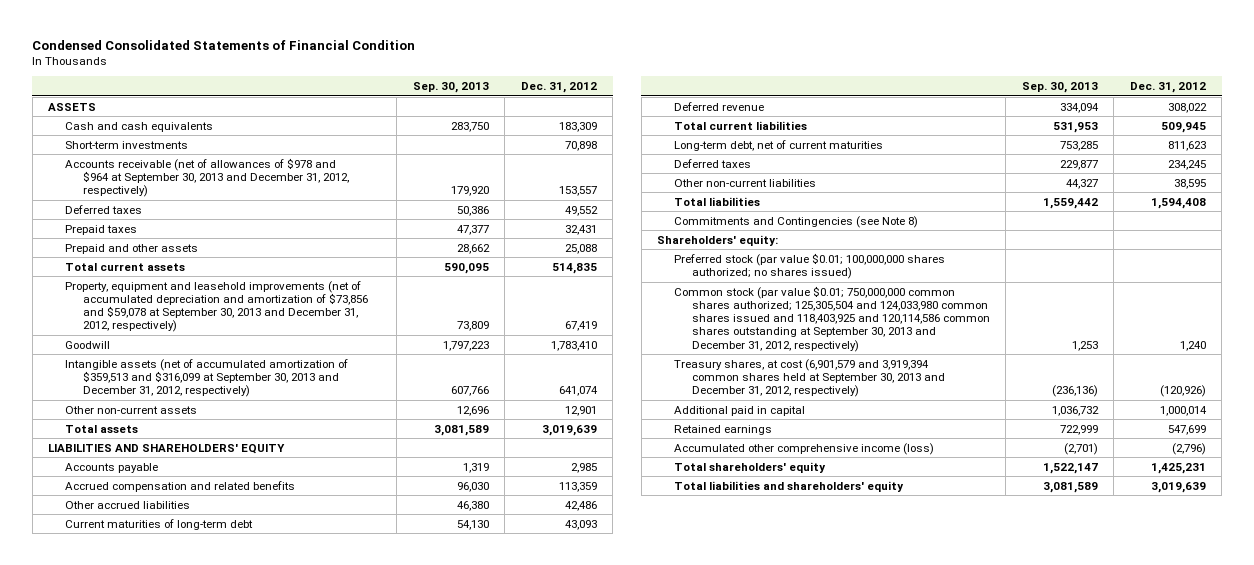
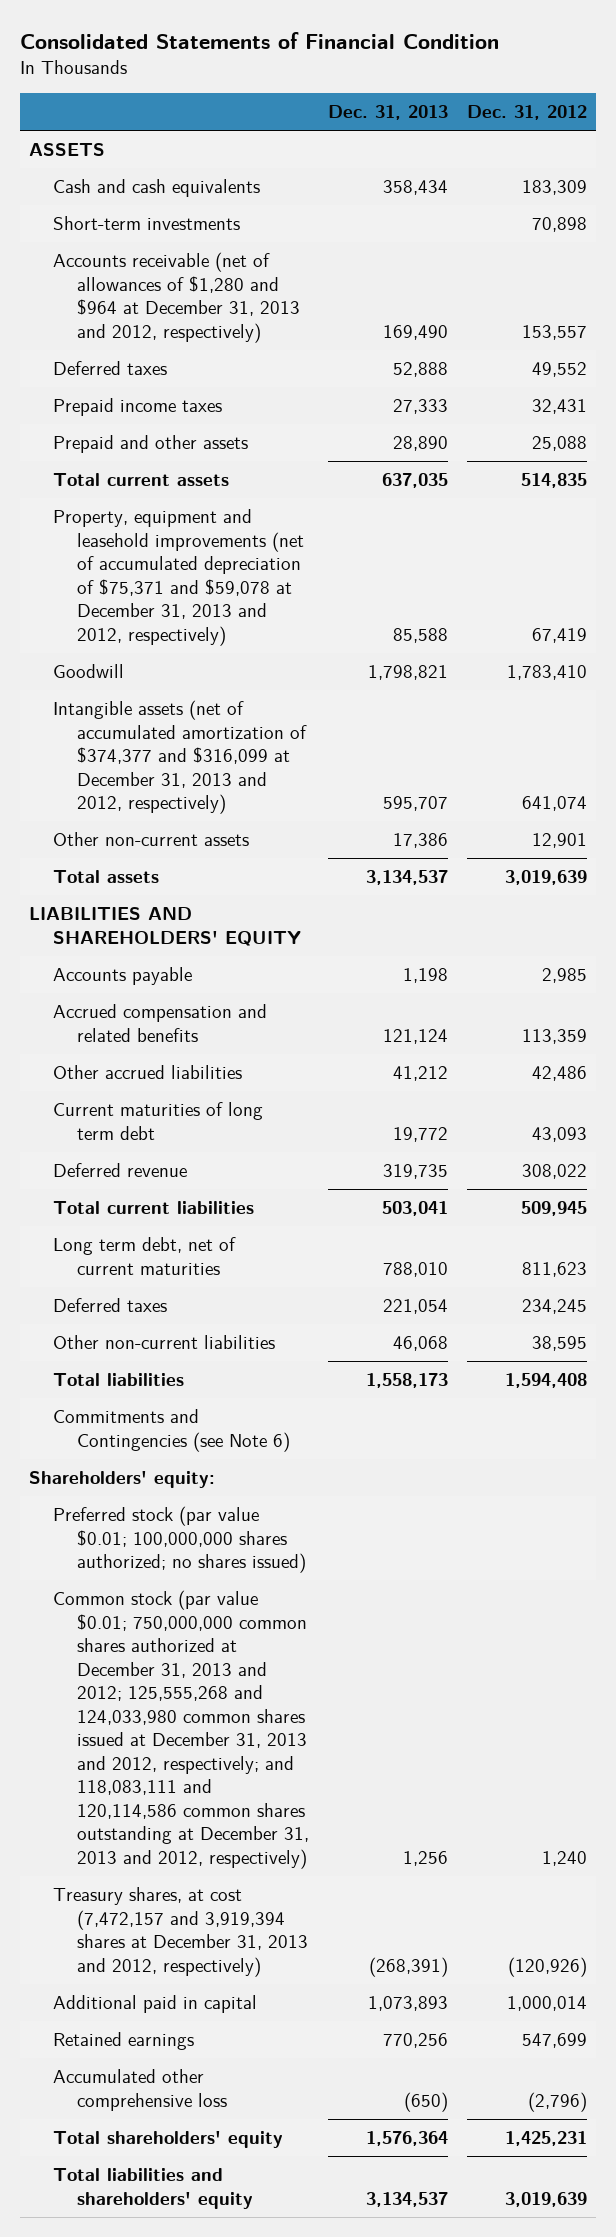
- Condensed Consolidated Statements of Financial Condition
+ Consolidated Statements of Financial Condition
- | Sep. 30, 2013 | Dec. 31, 2012
+ | Dec. 31, 2013 | Dec. 31, 2012
- Accounts receivable (net of allowances of $978 and $964 at September 30, 2013 and December 31, 2012, respectively) | 179,920 | 153,557
+ Accounts receivable (net of allowances of $1,280 and $964 at December 31, 2013 and 2012, respectively) | 169,490 | 153,557
- Prepaid taxes | 47,377 | 32,431
+ Prepaid income taxes | 27,333 | 32,431
- Property, equipment and leasehold improvements (net of accumulated depreciation and amortization of $73,856 and $59,078 at September 30, 2013 and December 31, 2012, respectively) | 73,809 | 67,419
+ Property, equipment and leasehold improvements (net of accumulated depreciation of $75,371 and $59,078 at December 31, 2013 and 2012, respectively) | 85,588 | 67,419
- Intangible assets (net of accumulated amortization of $359,513 and $316,099 at September 30, 2013 and December 31, 2012, respectively) | 607,766 | 641,074
+ Intangible assets (net of accumulated amortization of $374,377 and $316,099 at December 31, 2013 and 2012, respectively) | 595,707 | 641,074
- Current maturities of long-term debt | 54,130 | 43,093
+ Current maturities of long term debt | 19,772 | 43,093
- Long-term debt, net of current maturities | 753,285 | 811,623
+ Long term debt, net of current maturities | 788,010 | 811,623
- Commitments and Contingencies (see Note 8)
+ Commitments and Contingencies (see Note 6)
- Common stock (par value $0.01; 750,000,000 common shares authorized; 125,305,504 and 124,033,980 common shares issued and 118,403,925 and 120,114,586 common shares outstanding at September 30, 2013 and December 31, 2012, respectively) | 1,253 | 1,240
- Treasury shares, at cost (6,901,579 and 3,919,394 common shares held at September 30, 2013 and December 31, 2012, respectively) | (236,136) | (120,926)
+ Common stock (par value $0.01; 750,000,000 common shares authorized at December 31, 2013 and 2012; 125,555,268 and 124,033,980 common shares issued at December 31, 2013 and 2012, respectively; and 118,083,111 and 120,114,586 common shares outstanding at December 31, 2013 and 2012, respectively) | 1,256 | 1,240
+ Treasury shares, at cost (7,472,157 and 3,919,394 shares at December 31, 2013 and 2012, respectively) | (268,391) | (120,926)
- Accumulated other comprehensive income (loss) | (2,701) | (2,796)
+ Accumulated other comprehensive loss | (650) | (2,796)

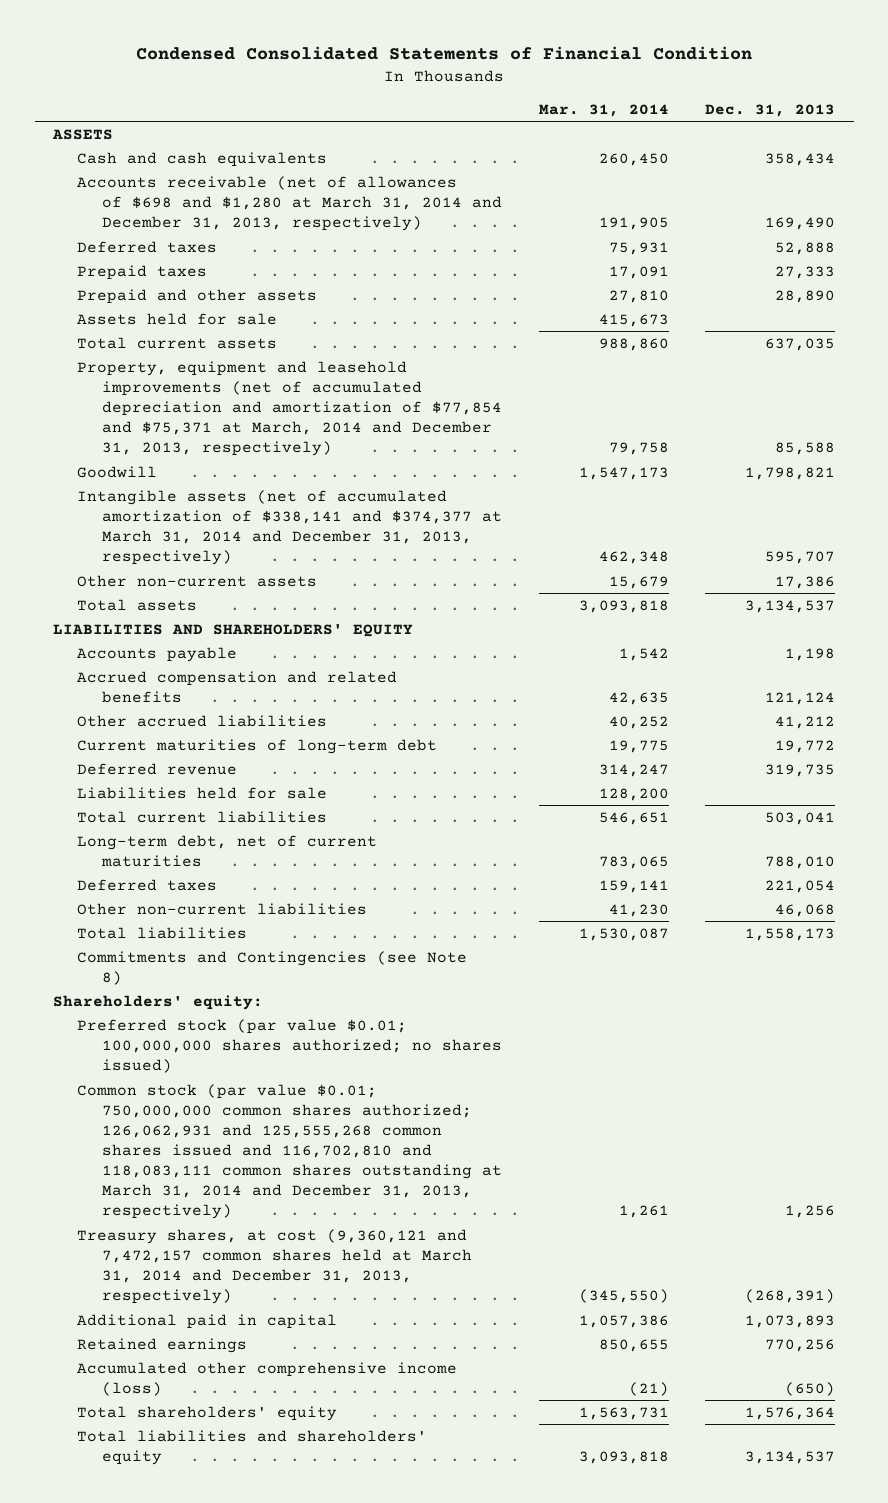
- Consolidated Statements of Financial Condition
+ Condensed Consolidated Statements of Financial Condition
- | Dec. 31, 2013 | Dec. 31, 2012
+ | Mar. 31, 2014 | Dec. 31, 2013
- Short-term investments | | 70,898
- Accounts receivable (net of allowances of $1,280 and $964 at December 31, 2013 and 2012, respectively) | 169,490 | 153,557
+ Accounts receivable (net of allowances of $698 and $1,280 at March 31, 2014 and December 31, 2013, respectively) | 191,905 | 169,490
- Prepaid income taxes | 27,333 | 32,431
+ Prepaid taxes | 17,091 | 27,333
+ Assets held for sale | 415,673 |
- Property, equipment and leasehold improvements (net of accumulated depreciation of $75,371 and $59,078 at December 31, 2013 and 2012, respectively) | 85,588 | 67,419
+ Property, equipment and leasehold improvements (net of accumulated depreciation and amortization of $77,854 and $75,371 at March, 2014 and December 31, 2013, respectively) | 79,758 | 85,588
- Intangible assets (net of accumulated amortization of $374,377 and $316,099 at December 31, 2013 and 2012, respectively) | 595,707 | 641,074
+ Intangible assets (net of accumulated amortization of $338,141 and $374,377 at March 31, 2014 and December 31, 2013, respectively) | 462,348 | 595,707
- Current maturities of long term debt | 19,772 | 43,093
+ Current maturities of long-term debt | 19,775 | 19,772
+ Liabilities held for sale | 128,200 |
- Long term debt, net of current maturities | 788,010 | 811,623
+ Long-term debt, net of current maturities | 783,065 | 788,010
- Commitments and Contingencies (see Note 6)
+ Commitments and Contingencies (see Note 8)
- Common stock (par value $0.01; 750,000,000 common shares authorized at December 31, 2013 and 2012; 125,555,268 and 124,033,980 common shares issued at December 31, 2013 and 2012, respectively; and 118,083,111 and 120,114,586 common shares outstanding at December 31, 2013 and 2012, respectively) | 1,256 | 1,240
- Treasury shares, at cost (7,472,157 and 3,919,394 shares at December 31, 2013 and 2012, respectively) | (268,391) | (120,926)
+ Common stock (par value $0.01; 750,000,000 common shares authorized; 126,062,931 and 125,555,268 common shares issued and 116,702,810 and 118,083,111 common shares outstanding at March 31, 2014 and December 31, 2013, respectively) | 1,261 | 1,256
+ Treasury shares, at cost (9,360,121 and 7,472,157 common shares held at March 31, 2014 and December 31, 2013, respectively) | (345,550) | (268,391)
- Accumulated other comprehensive loss | (650) | (2,796)
+ Accumulated other comprehensive income (loss) | (21) | (650)

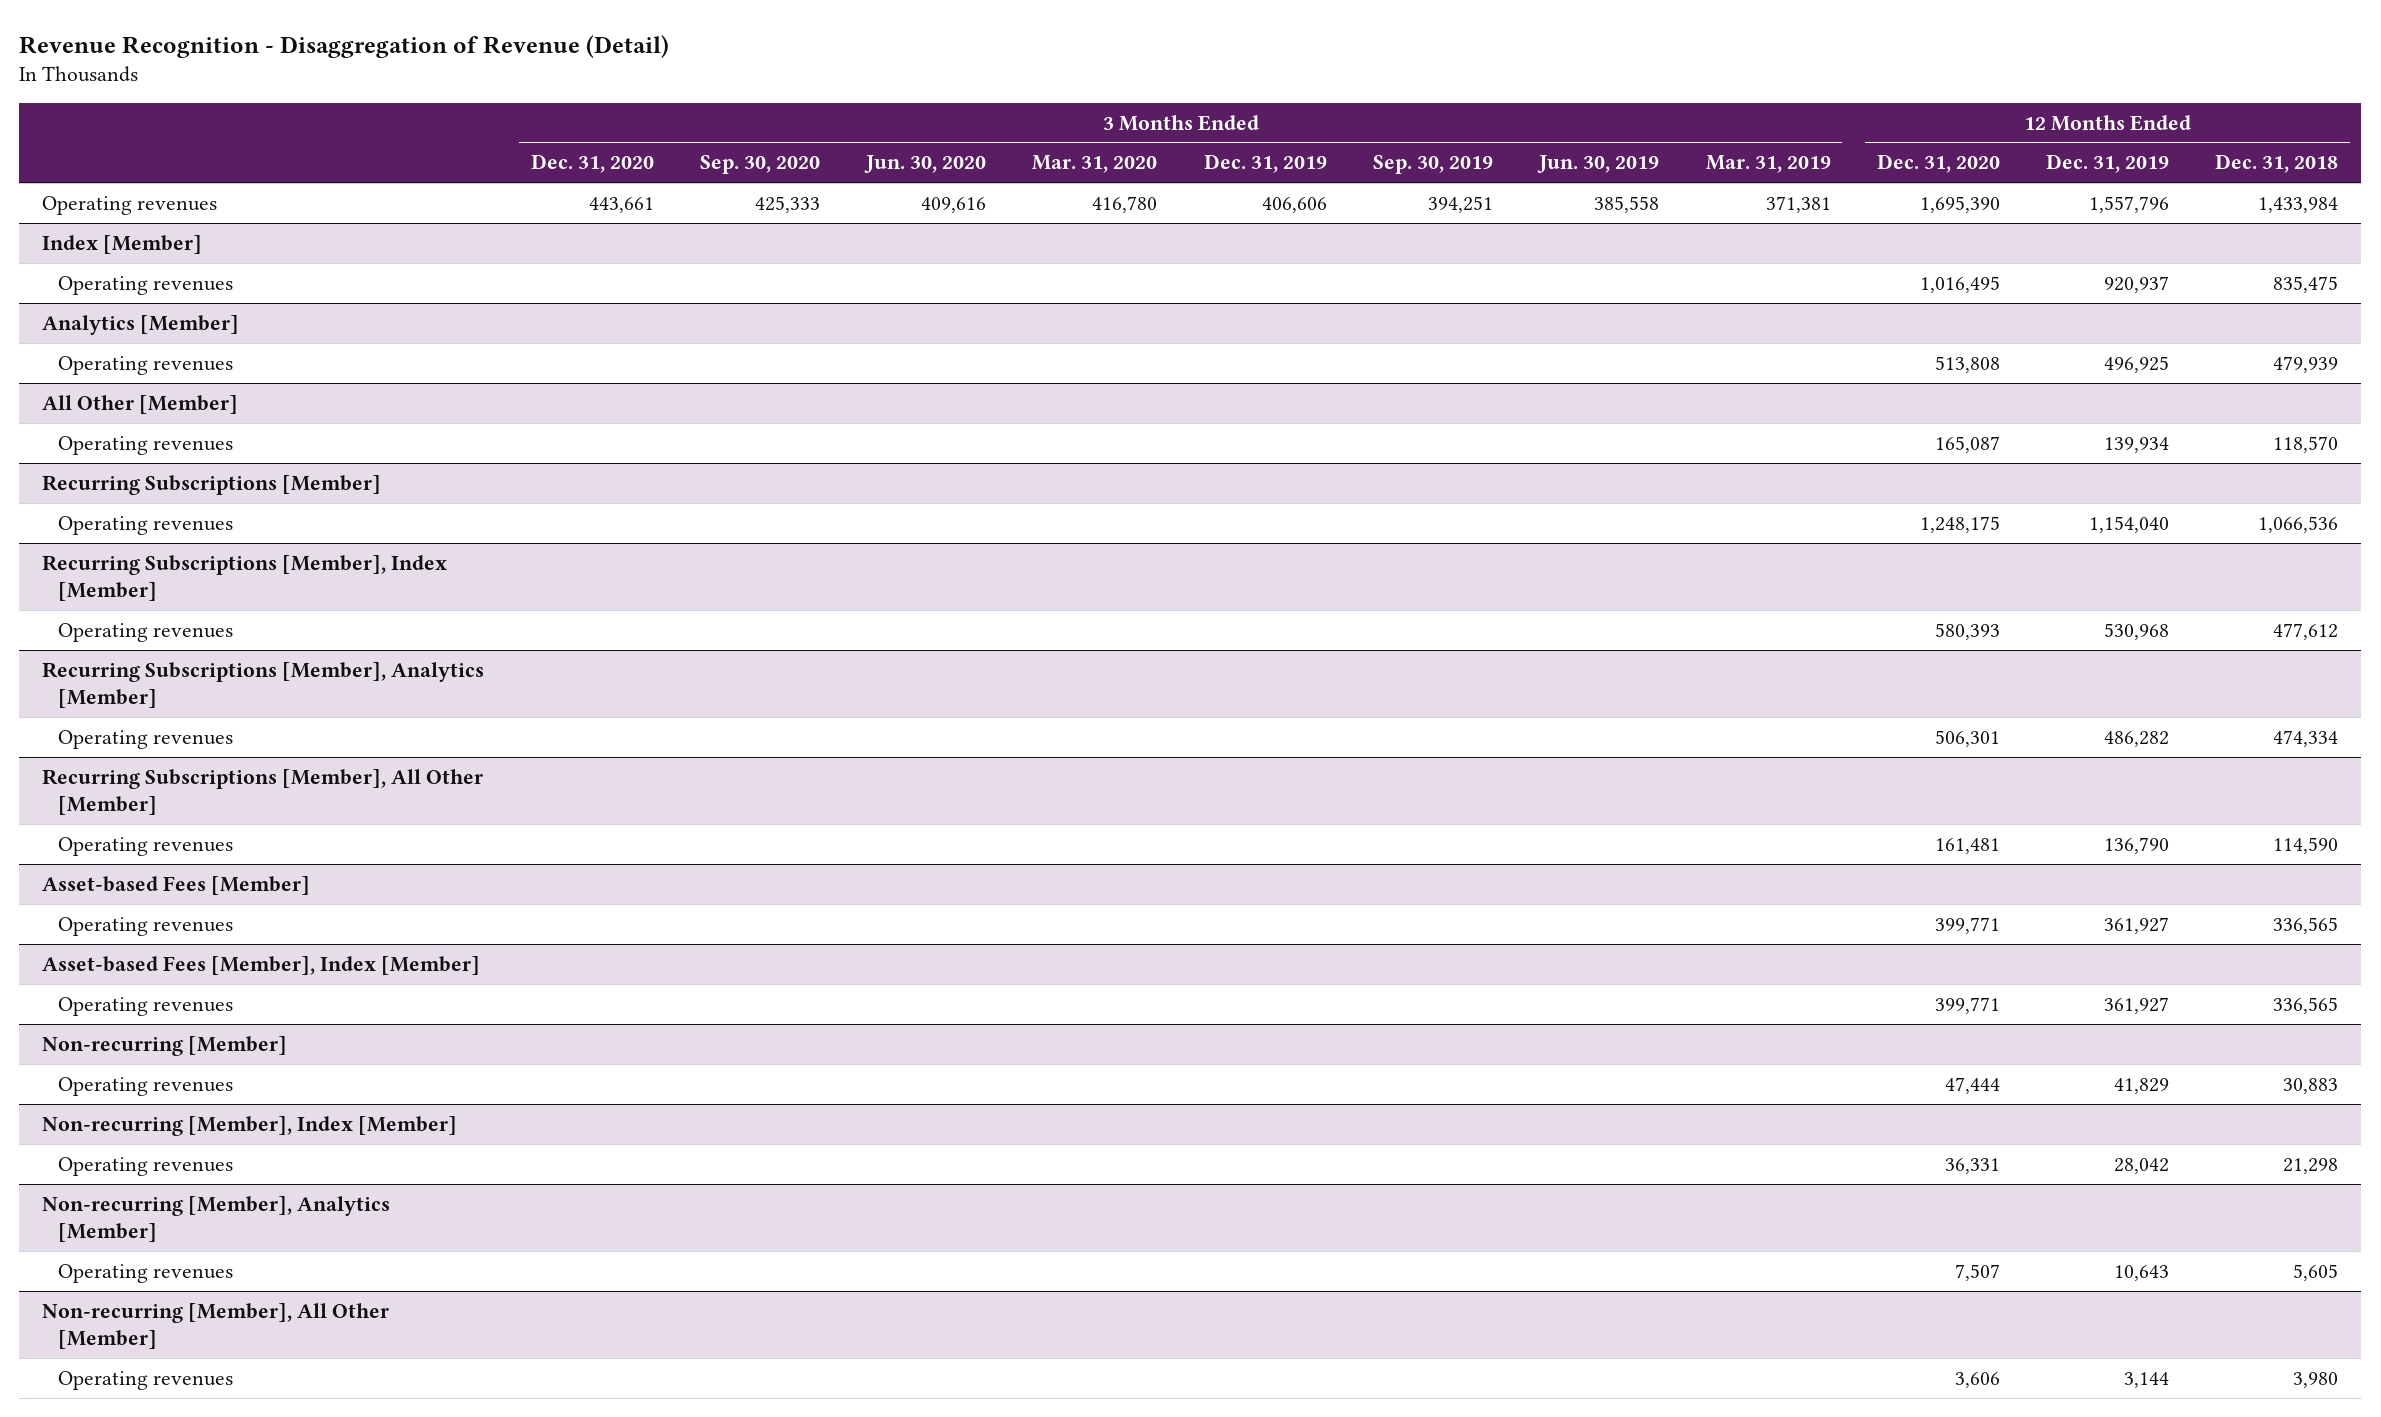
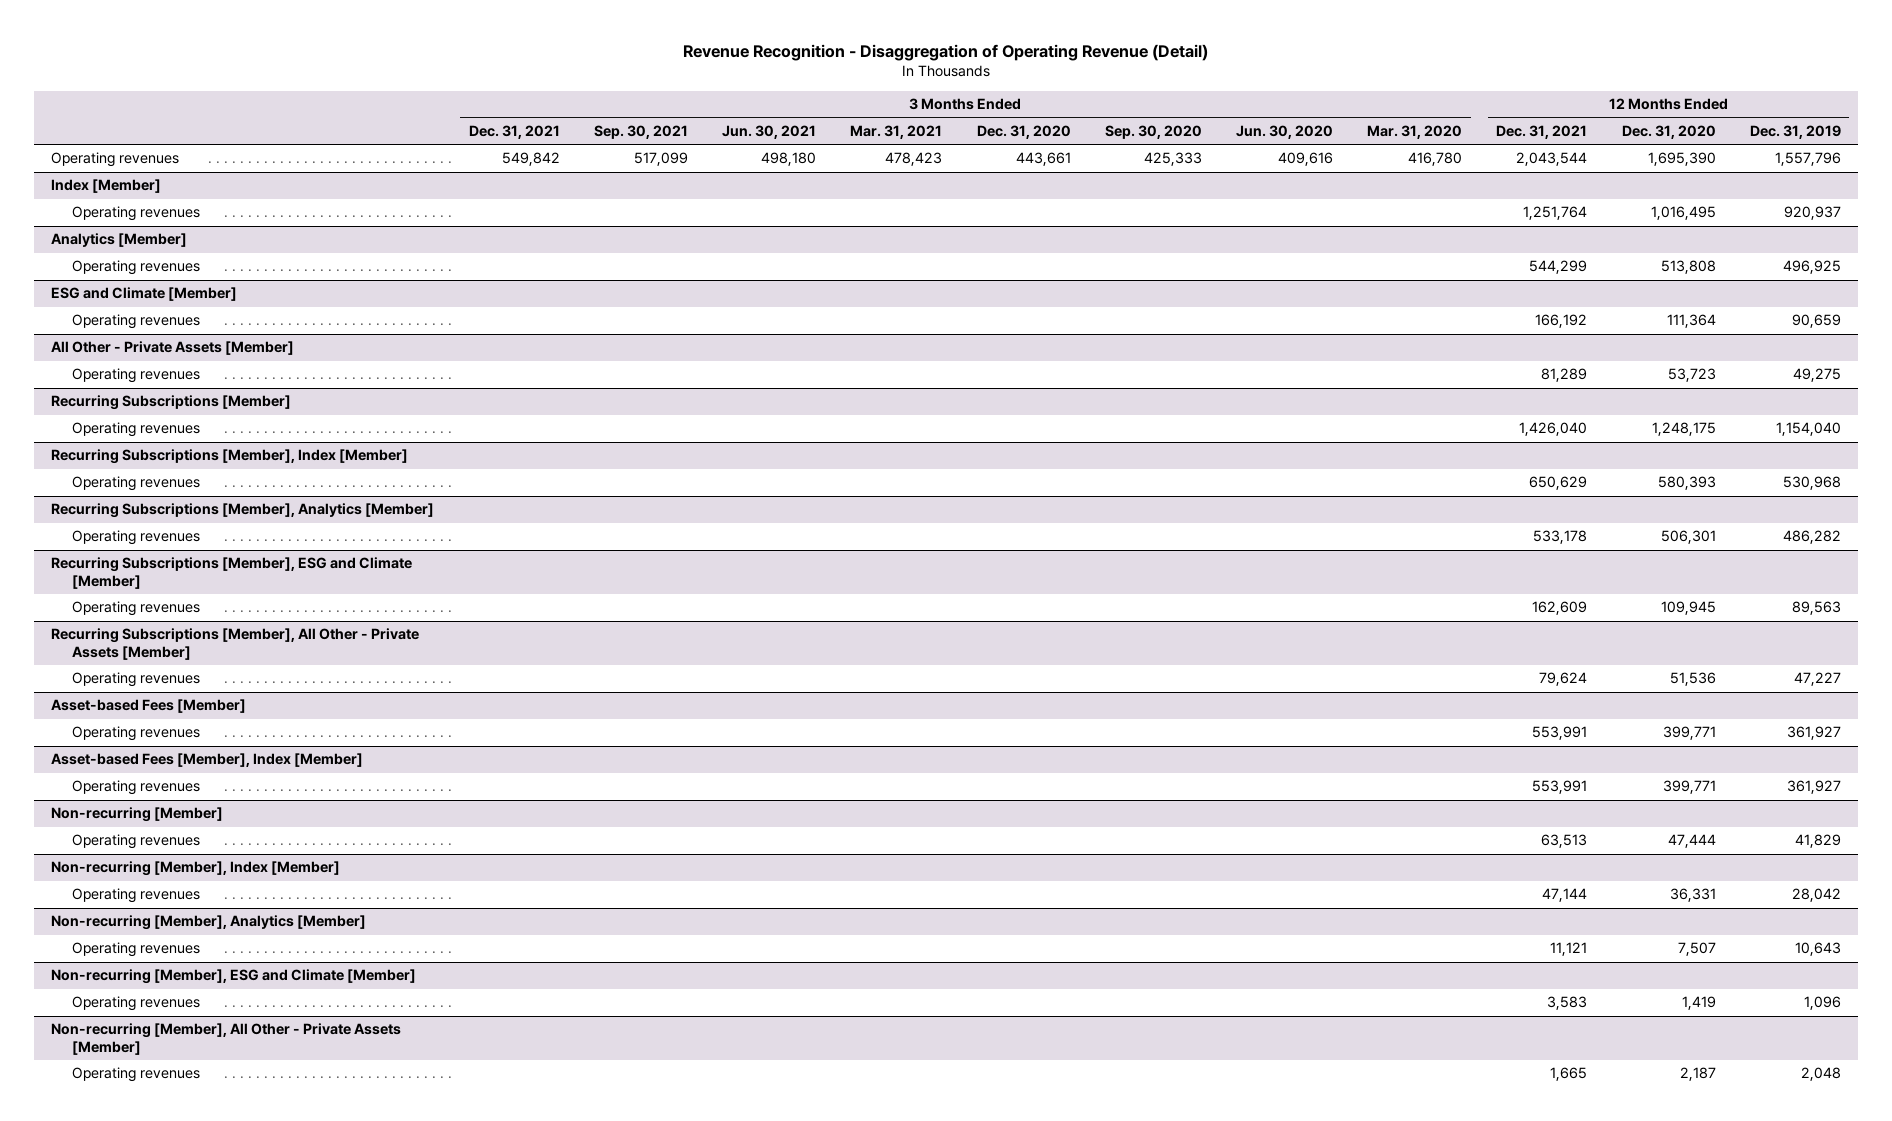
- Revenue Recognition - Disaggregation of Revenue (Detail)
+ Revenue Recognition - Disaggregation of Operating Revenue (Detail)
- | 3 Months Ended Dec. 31, 2020 | 3 Months Ended Sep. 30, 2020 | 3 Months Ended Jun. 30, 2020 | 3 Months Ended Mar. 31, 2020 | 3 Months Ended Dec. 31, 2019 | 3 Months Ended Sep. 30, 2019 | 3 Months Ended Jun. 30, 2019 | 3 Months Ended Mar. 31, 2019 | 12 Months Ended Dec. 31, 2020 | 12 Months Ended Dec. 31, 2019 | 12 Months Ended Dec. 31, 2018
+ | 3 Months Ended Dec. 31, 2021 | 3 Months Ended Sep. 30, 2021 | 3 Months Ended Jun. 30, 2021 | 3 Months Ended Mar. 31, 2021 | 3 Months Ended Dec. 31, 2020 | 3 Months Ended Sep. 30, 2020 | 3 Months Ended Jun. 30, 2020 | 3 Months Ended Mar. 31, 2020 | 12 Months Ended Dec. 31, 2021 | 12 Months Ended Dec. 31, 2020 | 12 Months Ended Dec. 31, 2019
- All Other [Member]
- Operating revenues | | | | | | | | | 165,087 | 139,934 | 118,570
+ ESG and Climate [Member]
+ Operating revenues | | | | | | | | | 166,192 | 111,364 | 90,659
+ All Other - Private Assets [Member]
+ Operating revenues | | | | | | | | | 81,289 | 53,723 | 49,275
- Recurring Subscriptions [Member], All Other [Member]
- Operating revenues | | | | | | | | | 161,481 | 136,790 | 114,590
+ Recurring Subscriptions [Member], ESG and Climate [Member]
+ Operating revenues | | | | | | | | | 162,609 | 109,945 | 89,563
+ Recurring Subscriptions [Member], All Other - Private Assets [Member]
+ Operating revenues | | | | | | | | | 79,624 | 51,536 | 47,227
- Non-recurring [Member], All Other [Member]
- Operating revenues | | | | | | | | | 3,606 | 3,144 | 3,980
+ Non-recurring [Member], ESG and Climate [Member]
+ Operating revenues | | | | | | | | | 3,583 | 1,419 | 1,096
+ Non-recurring [Member], All Other - Private Assets [Member]
+ Operating revenues | | | | | | | | | 1,665 | 2,187 | 2,048

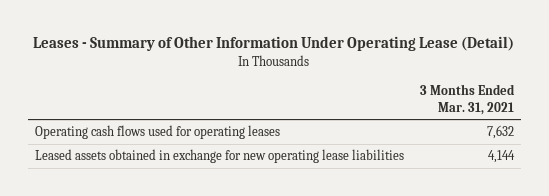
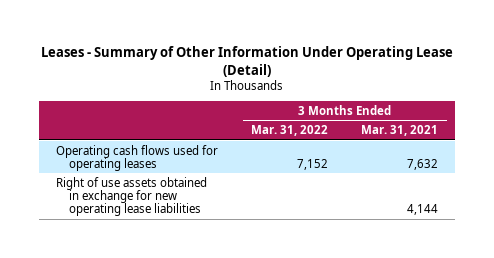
- | 3 Months Ended Mar. 31, 2021
+ | 3 Months Ended Mar. 31, 2022 | 3 Months Ended Mar. 31, 2021
- Leased assets obtained in exchange for new operating lease liabilities | 4,144
+ Right of use assets obtained in exchange for new operating lease liabilities | | 4,144

